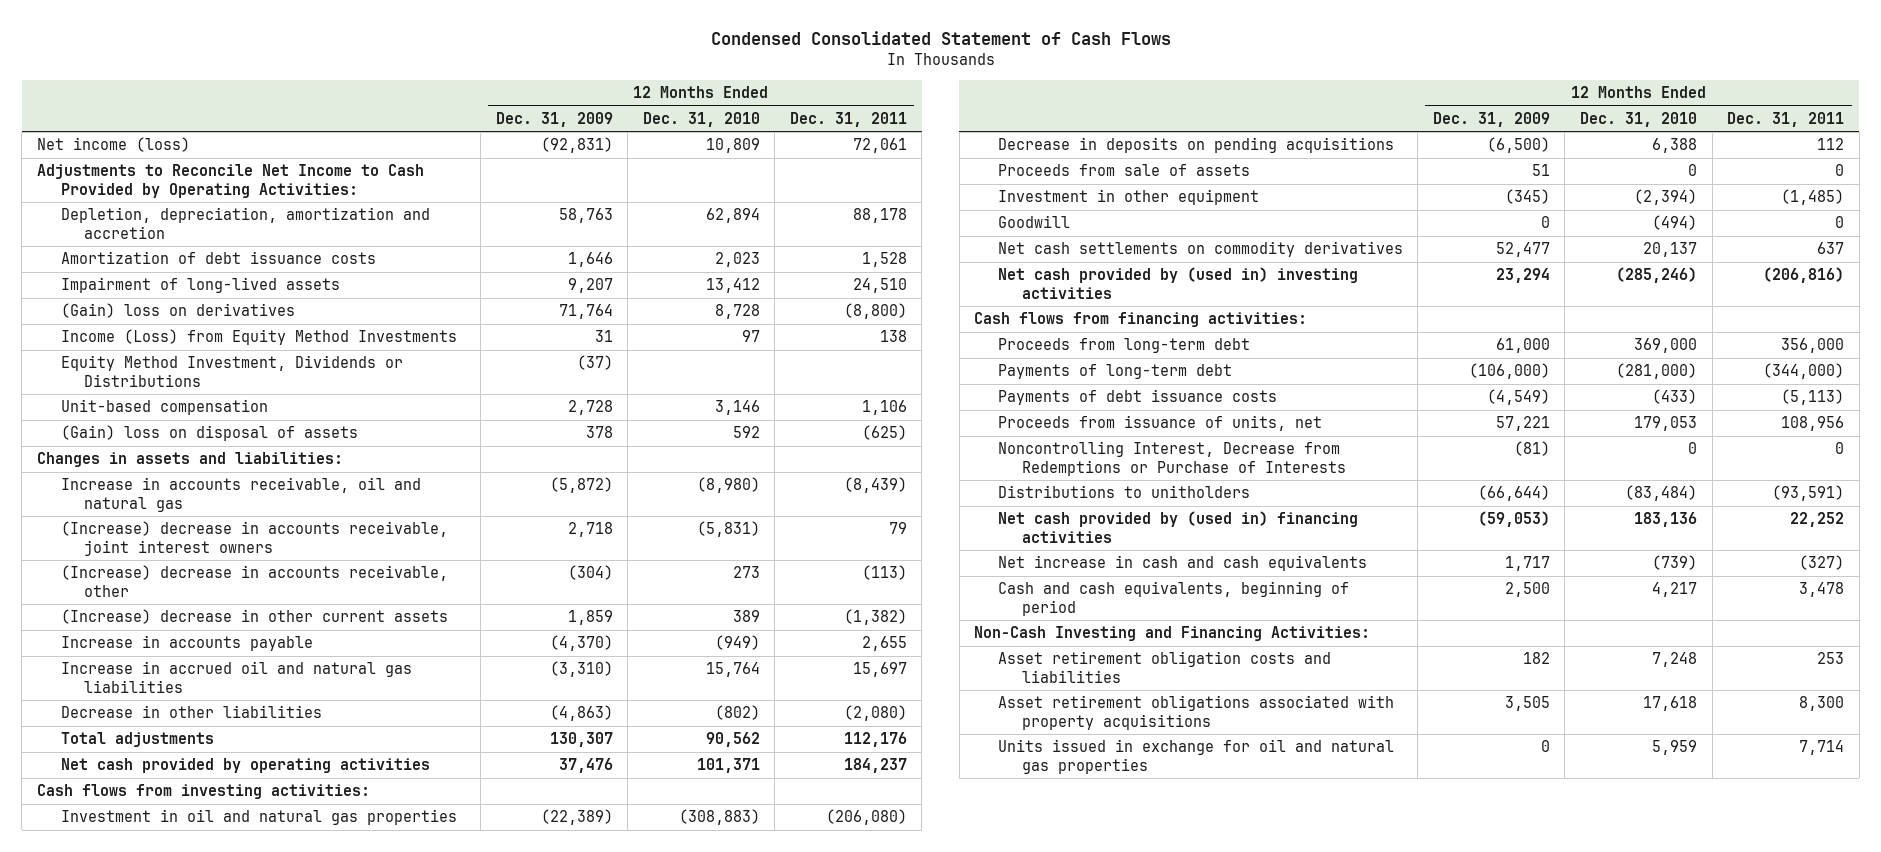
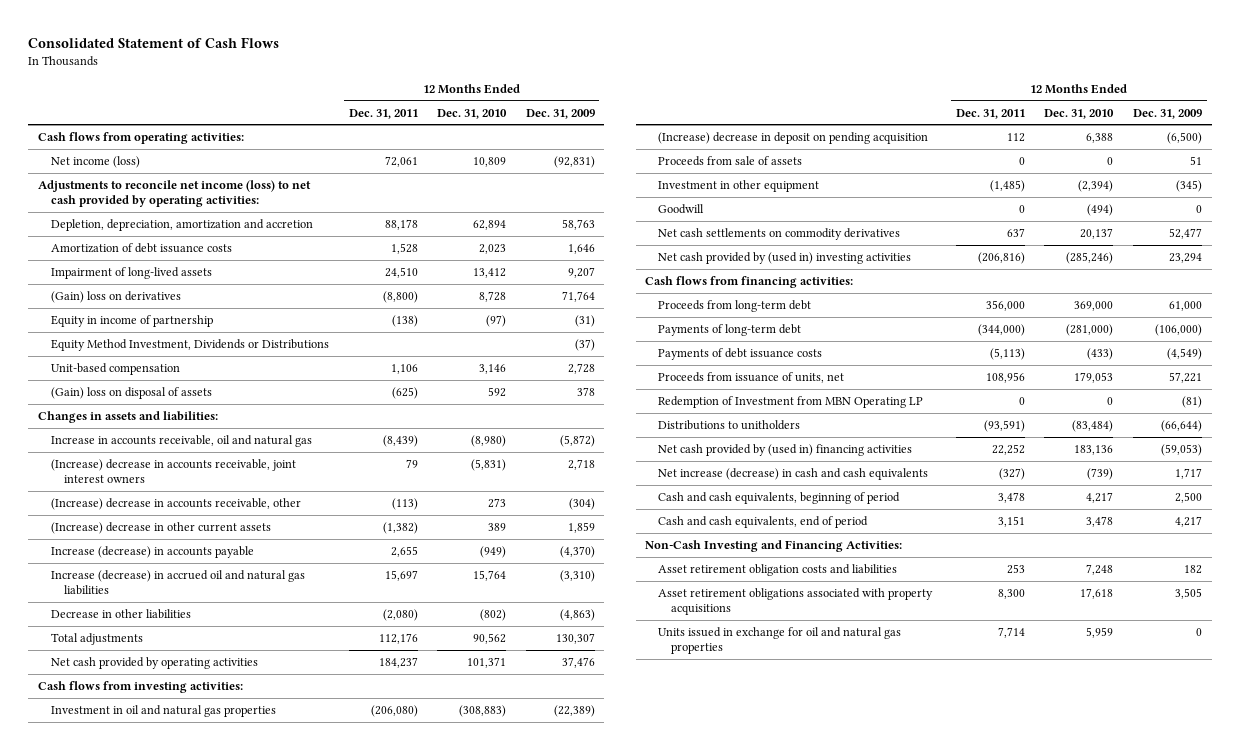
- Condensed Consolidated Statement of Cash Flows
+ Consolidated Statement of Cash Flows
- | 12 Months Ended Dec. 31, 2009 | 12 Months Ended Dec. 31, 2010 | 12 Months Ended Dec. 31, 2011
+ | 12 Months Ended Dec. 31, 2011 | 12 Months Ended Dec. 31, 2010 | 12 Months Ended Dec. 31, 2009
+ Cash flows from operating activities:
- Adjustments to Reconcile Net Income to Cash Provided by Operating Activities:
+ Adjustments to reconcile net income (loss) to net cash provided by operating activities:
- Income (Loss) from Equity Method Investments | 31 | 97 | 138
+ Equity in income of partnership | (138) | (97) | (31)
- Increase in accounts payable | (4,370) | (949) | 2,655
- Increase in accrued oil and natural gas liabilities | (3,310) | 15,764 | 15,697
+ Increase (decrease) in accounts payable | 2,655 | (949) | (4,370)
+ Increase (decrease) in accrued oil and natural gas liabilities | 15,697 | 15,764 | (3,310)
- Decrease in deposits on pending acquisitions | (6,500) | 6,388 | 112
+ (Increase) decrease in deposit on pending acquisition | 112 | 6,388 | (6,500)
- Noncontrolling Interest, Decrease from Redemptions or Purchase of Interests | (81) | 0 | 0
+ Redemption of Investment from MBN Operating LP | 0 | 0 | (81)
- Net increase in cash and cash equivalents | 1,717 | (739) | (327)
+ Net increase (decrease) in cash and cash equivalents | (327) | (739) | 1,717
+ Cash and cash equivalents, end of period | 3,151 | 3,478 | 4,217

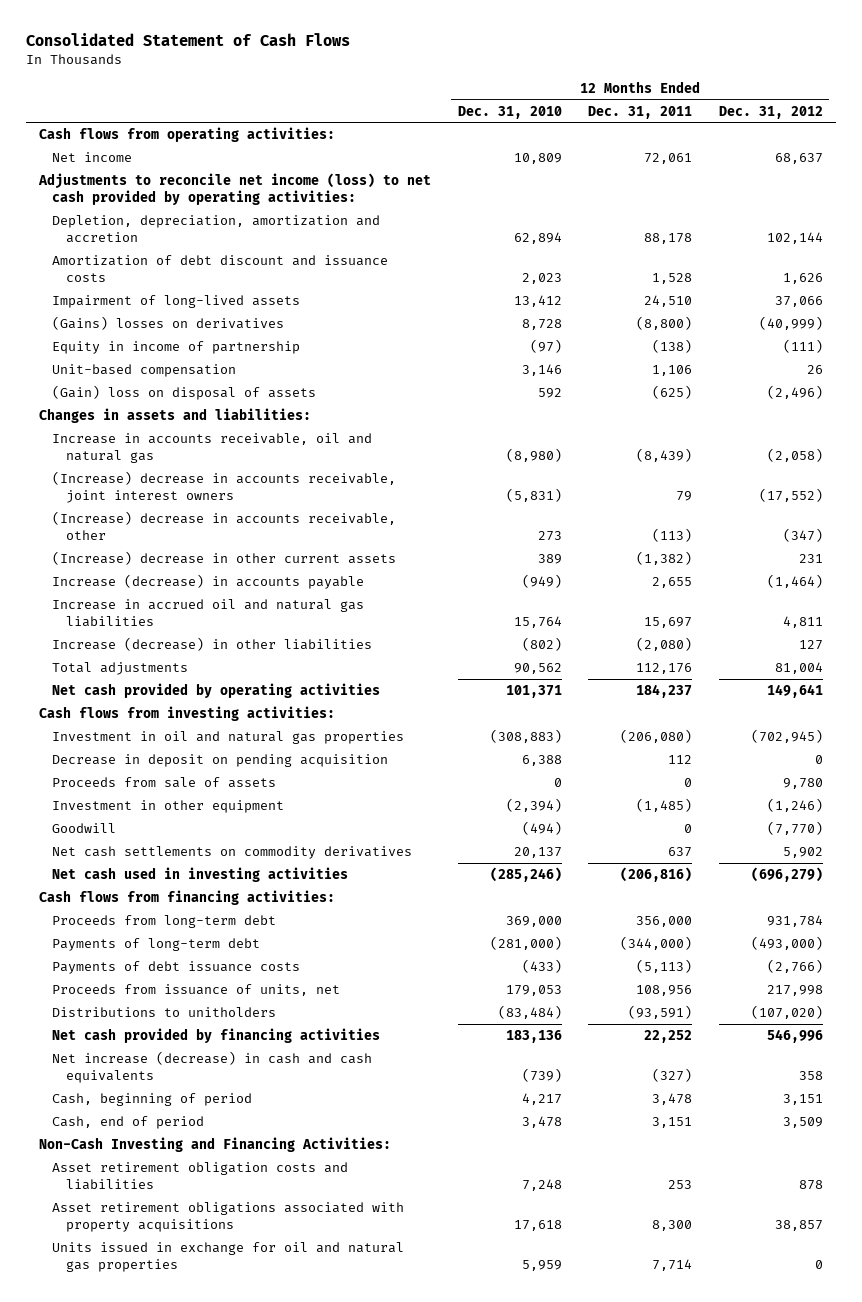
- | 12 Months Ended Dec. 31, 2011 | 12 Months Ended Dec. 31, 2010 | 12 Months Ended Dec. 31, 2009
+ | 12 Months Ended Dec. 31, 2010 | 12 Months Ended Dec. 31, 2011 | 12 Months Ended Dec. 31, 2012
- Net income (loss) | 72,061 | 10,809 | (92,831)
+ Net income | 10,809 | 72,061 | 68,637
- Amortization of debt issuance costs | 1,528 | 2,023 | 1,646
+ Amortization of debt discount and issuance costs | 2,023 | 1,528 | 1,626
- (Gain) loss on derivatives | (8,800) | 8,728 | 71,764
+ (Gains) losses on derivatives | 8,728 | (8,800) | (40,999)
- Equity Method Investment, Dividends or Distributions | | | (37)
- Increase (decrease) in accrued oil and natural gas liabilities | 15,697 | 15,764 | (3,310)
- Decrease in other liabilities | (2,080) | (802) | (4,863)
+ Increase in accrued oil and natural gas liabilities | 15,764 | 15,697 | 4,811
+ Increase (decrease) in other liabilities | (802) | (2,080) | 127
- (Increase) decrease in deposit on pending acquisition | 112 | 6,388 | (6,500)
+ Decrease in deposit on pending acquisition | 6,388 | 112 | 0
- Net cash provided by (used in) investing activities | (206,816) | (285,246) | 23,294
+ Net cash used in investing activities | (285,246) | (206,816) | (696,279)
- Redemption of Investment from MBN Operating LP | 0 | 0 | (81)
- Net cash provided by (used in) financing activities | 22,252 | 183,136 | (59,053)
+ Net cash provided by financing activities | 183,136 | 22,252 | 546,996
- Cash and cash equivalents, beginning of period | 3,478 | 4,217 | 2,500
- Cash and cash equivalents, end of period | 3,151 | 3,478 | 4,217
+ Cash, beginning of period | 4,217 | 3,478 | 3,151
+ Cash, end of period | 3,478 | 3,151 | 3,509

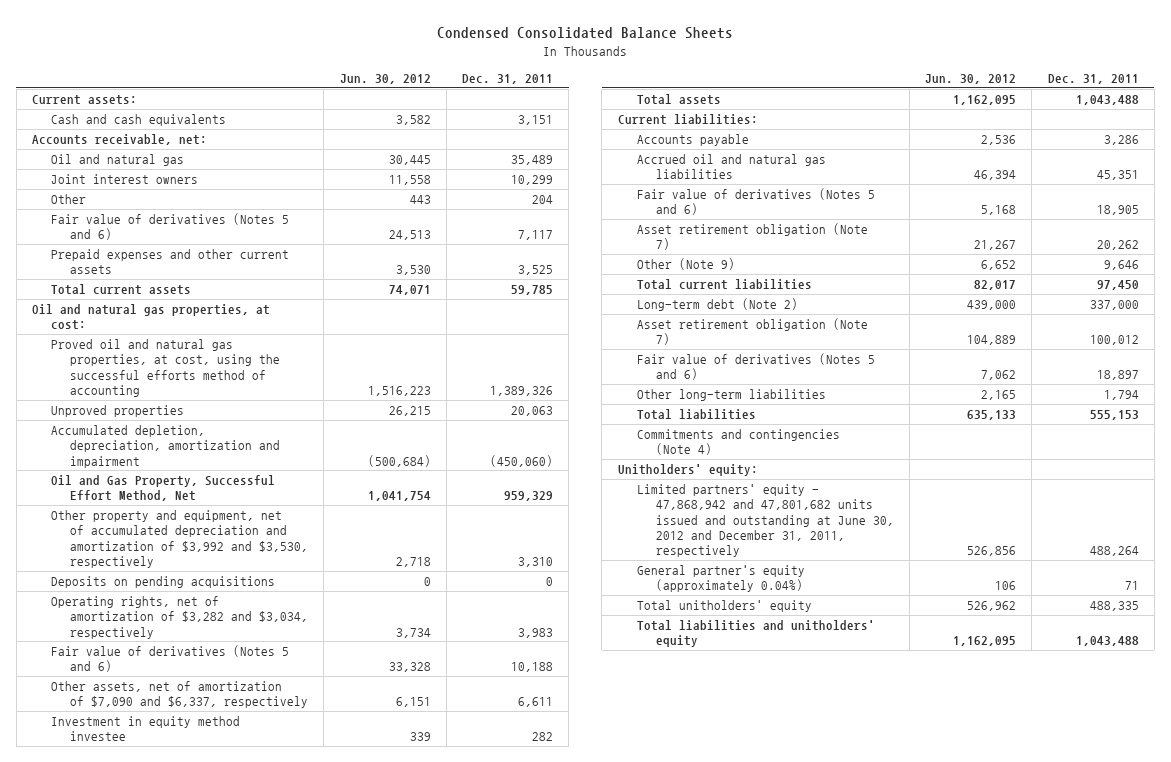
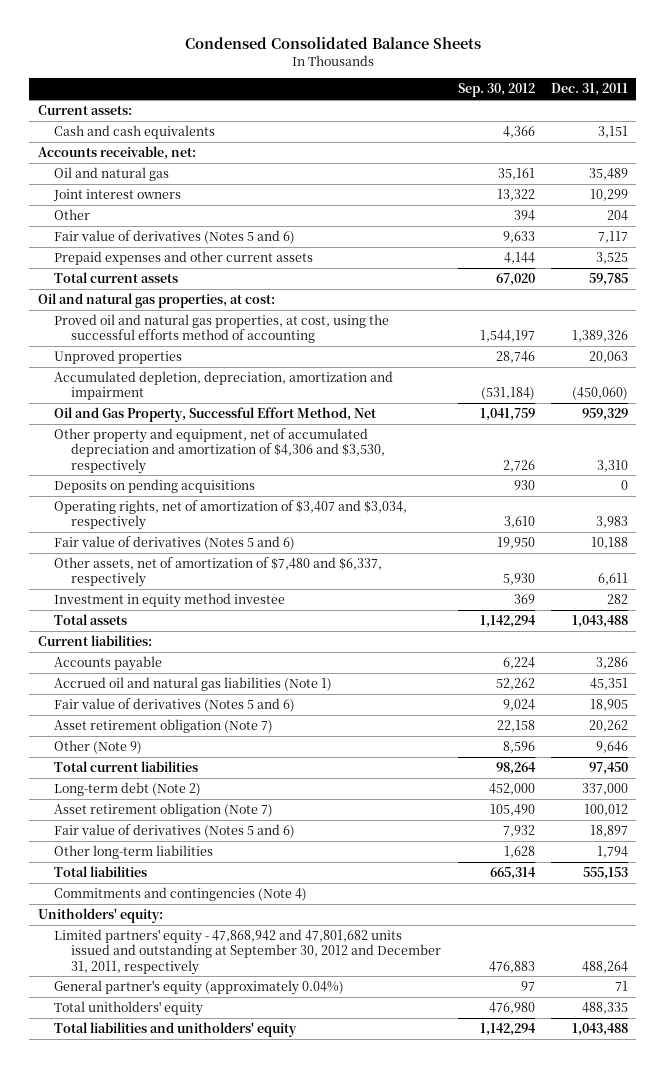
- | Jun. 30, 2012 | Dec. 31, 2011
+ | Sep. 30, 2012 | Dec. 31, 2011
- Other property and equipment, net of accumulated depreciation and amortization of $3,992 and $3,530, respectively | 2,718 | 3,310
+ Other property and equipment, net of accumulated depreciation and amortization of $4,306 and $3,530, respectively | 2,726 | 3,310
- Operating rights, net of amortization of $3,282 and $3,034, respectively | 3,734 | 3,983
+ Operating rights, net of amortization of $3,407 and $3,034, respectively | 3,610 | 3,983
- Other assets, net of amortization of $7,090 and $6,337, respectively | 6,151 | 6,611
+ Other assets, net of amortization of $7,480 and $6,337, respectively | 5,930 | 6,611
- Accrued oil and natural gas liabilities | 46,394 | 45,351
+ Accrued oil and natural gas liabilities (Note 1) | 52,262 | 45,351
- Limited partners' equity - 47,868,942 and 47,801,682 units issued and outstanding at June 30, 2012 and December 31, 2011, respectively | 526,856 | 488,264
+ Limited partners' equity - 47,868,942 and 47,801,682 units issued and outstanding at September 30, 2012 and December 31, 2011, respectively | 476,883 | 488,264

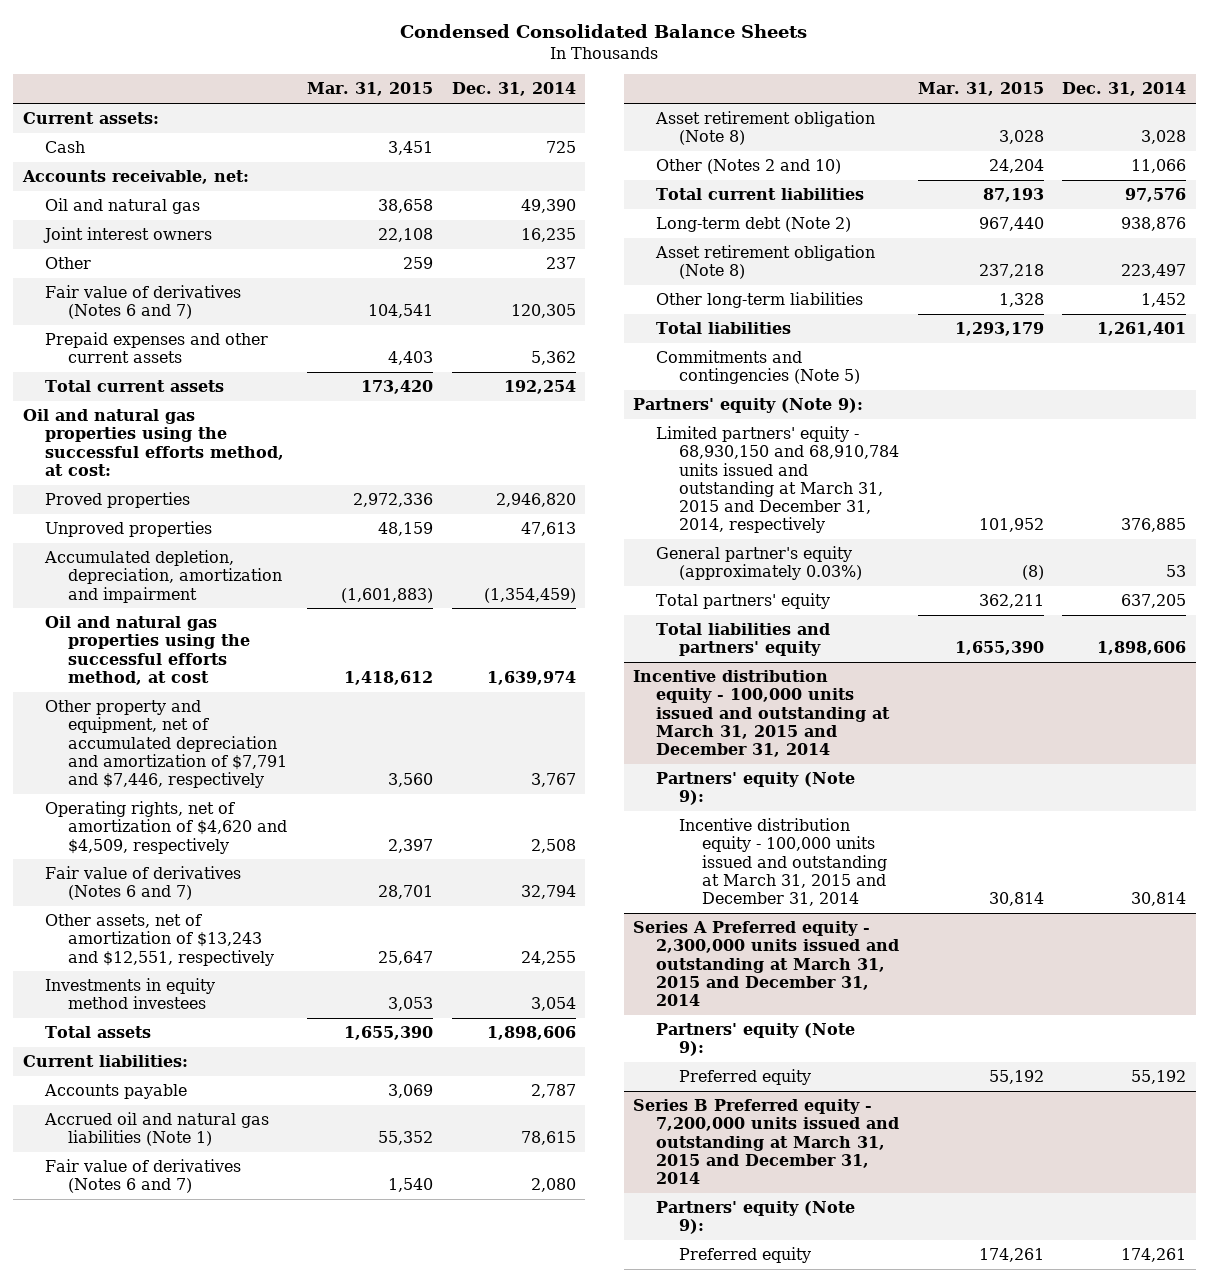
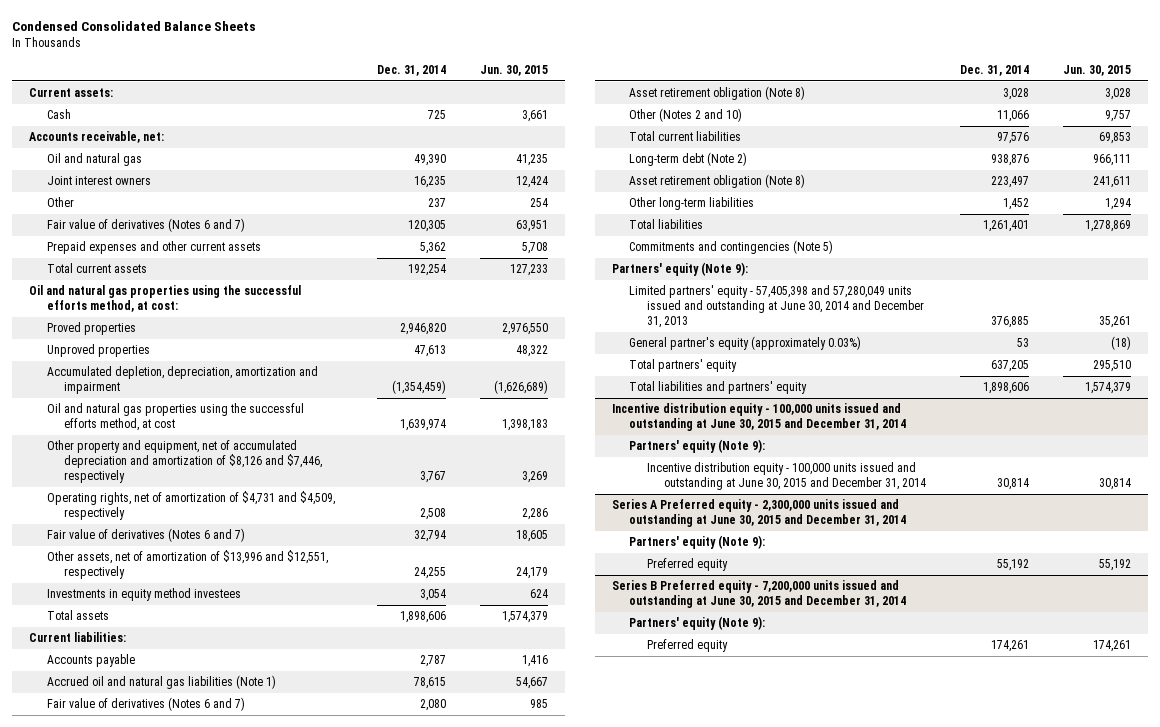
- | Mar. 31, 2015 | Dec. 31, 2014
+ | Dec. 31, 2014 | Jun. 30, 2015
- Other property and equipment, net of accumulated depreciation and amortization of $7,791 and $7,446, respectively | 3,560 | 3,767
- Operating rights, net of amortization of $4,620 and $4,509, respectively | 2,397 | 2,508
+ Other property and equipment, net of accumulated depreciation and amortization of $8,126 and $7,446, respectively | 3,767 | 3,269
+ Operating rights, net of amortization of $4,731 and $4,509, respectively | 2,508 | 2,286
- Other assets, net of amortization of $13,243 and $12,551, respectively | 25,647 | 24,255
+ Other assets, net of amortization of $13,996 and $12,551, respectively | 24,255 | 24,179
- Limited partners' equity - 68,930,150 and 68,910,784 units issued and outstanding at March 31, 2015 and December 31, 2014, respectively | 101,952 | 376,885
+ Limited partners' equity - 57,405,398 and 57,280,049 units issued and outstanding at June 30, 2014 and December 31, 2013 | 376,885 | 35,261
- Incentive distribution equity - 100,000 units issued and outstanding at March 31, 2015 and December 31, 2014
+ Incentive distribution equity - 100,000 units issued and outstanding at June 30, 2015 and December 31, 2014
- Incentive distribution equity - 100,000 units issued and outstanding at March 31, 2015 and December 31, 2014 | 30,814 | 30,814
- Series A Preferred equity - 2,300,000 units issued and outstanding at March 31, 2015 and December 31, 2014
+ Incentive distribution equity - 100,000 units issued and outstanding at June 30, 2015 and December 31, 2014 | 30,814 | 30,814
+ Series A Preferred equity - 2,300,000 units issued and outstanding at June 30, 2015 and December 31, 2014
- Series B Preferred equity - 7,200,000 units issued and outstanding at March 31, 2015 and December 31, 2014
+ Series B Preferred equity - 7,200,000 units issued and outstanding at June 30, 2015 and December 31, 2014

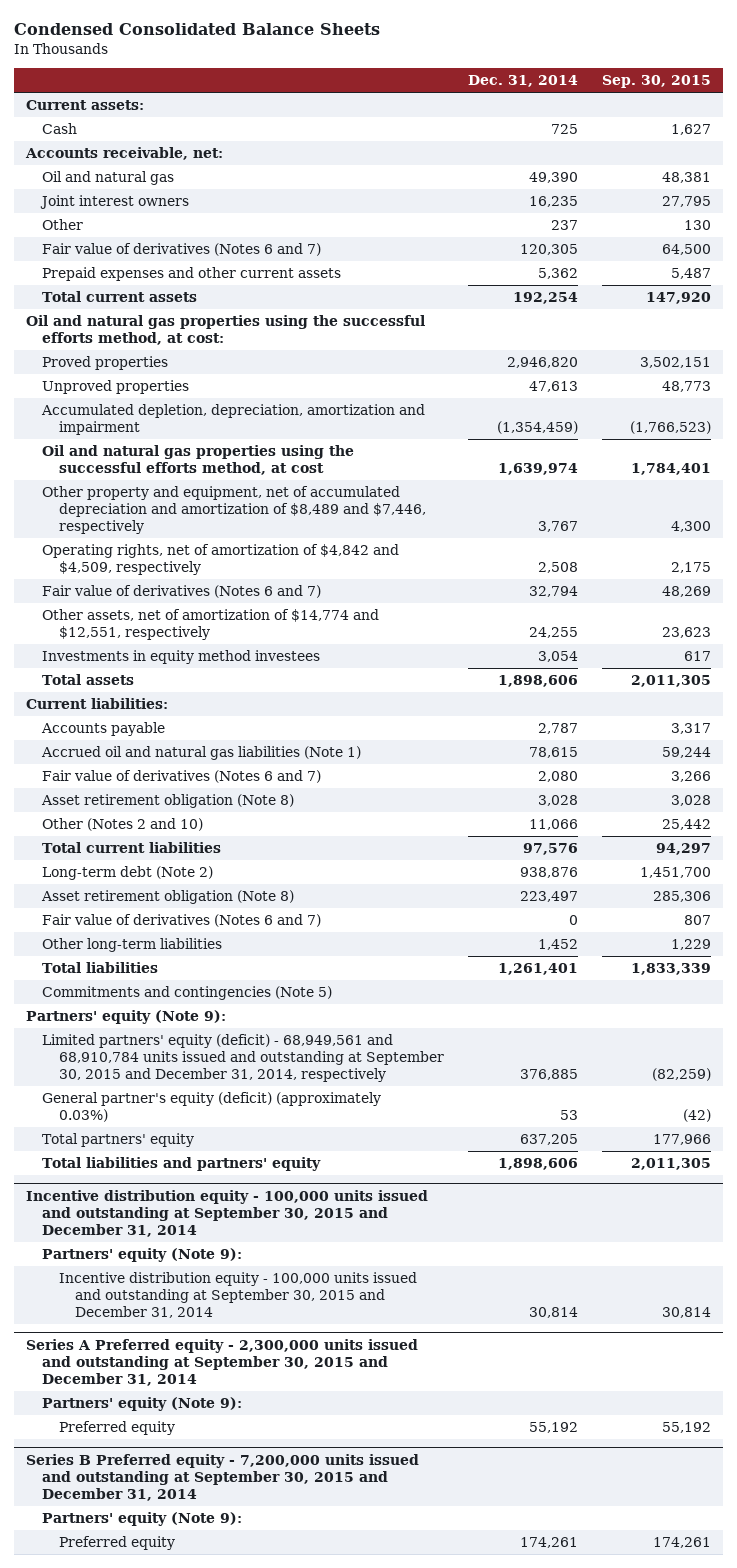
- | Dec. 31, 2014 | Jun. 30, 2015
+ | Dec. 31, 2014 | Sep. 30, 2015
- Other property and equipment, net of accumulated depreciation and amortization of $8,126 and $7,446, respectively | 3,767 | 3,269
- Operating rights, net of amortization of $4,731 and $4,509, respectively | 2,508 | 2,286
+ Other property and equipment, net of accumulated depreciation and amortization of $8,489 and $7,446, respectively | 3,767 | 4,300
+ Operating rights, net of amortization of $4,842 and $4,509, respectively | 2,508 | 2,175
- Other assets, net of amortization of $13,996 and $12,551, respectively | 24,255 | 24,179
+ Other assets, net of amortization of $14,774 and $12,551, respectively | 24,255 | 23,623
+ Fair value of derivatives (Notes 6 and 7) | 0 | 807
- Limited partners' equity - 57,405,398 and 57,280,049 units issued and outstanding at June 30, 2014 and December 31, 2013 | 376,885 | 35,261
- General partner's equity (approximately 0.03%) | 53 | (18)
+ Limited partners' equity (deficit) - 68,949,561 and 68,910,784 units issued and outstanding at September 30, 2015 and December 31, 2014, respectively | 376,885 | (82,259)
+ General partner's equity (deficit) (approximately 0.03%) | 53 | (42)
- Incentive distribution equity - 100,000 units issued and outstanding at June 30, 2015 and December 31, 2014
+ Incentive distribution equity - 100,000 units issued and outstanding at September 30, 2015 and December 31, 2014
- Incentive distribution equity - 100,000 units issued and outstanding at June 30, 2015 and December 31, 2014 | 30,814 | 30,814
- Series A Preferred equity - 2,300,000 units issued and outstanding at June 30, 2015 and December 31, 2014
+ Incentive distribution equity - 100,000 units issued and outstanding at September 30, 2015 and December 31, 2014 | 30,814 | 30,814
+ Series A Preferred equity - 2,300,000 units issued and outstanding at September 30, 2015 and December 31, 2014
- Series B Preferred equity - 7,200,000 units issued and outstanding at June 30, 2015 and December 31, 2014
+ Series B Preferred equity - 7,200,000 units issued and outstanding at September 30, 2015 and December 31, 2014

